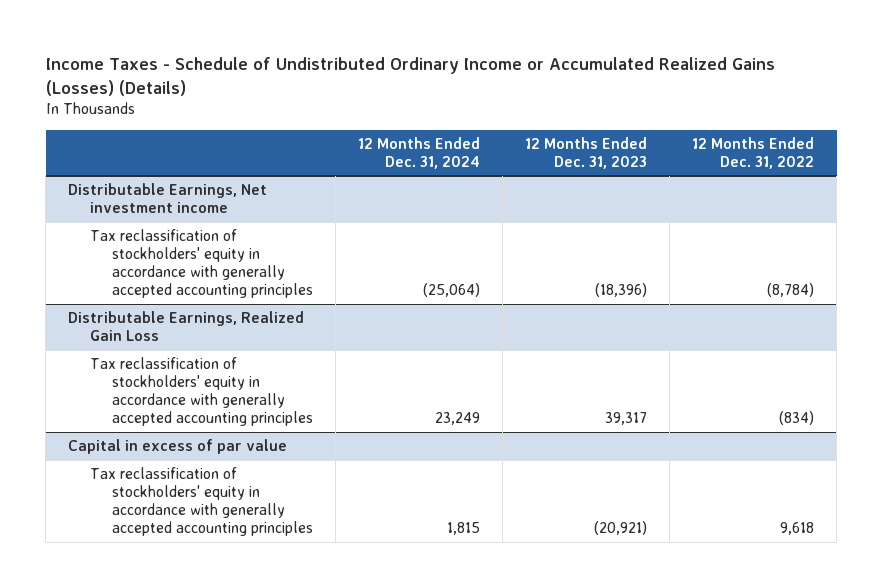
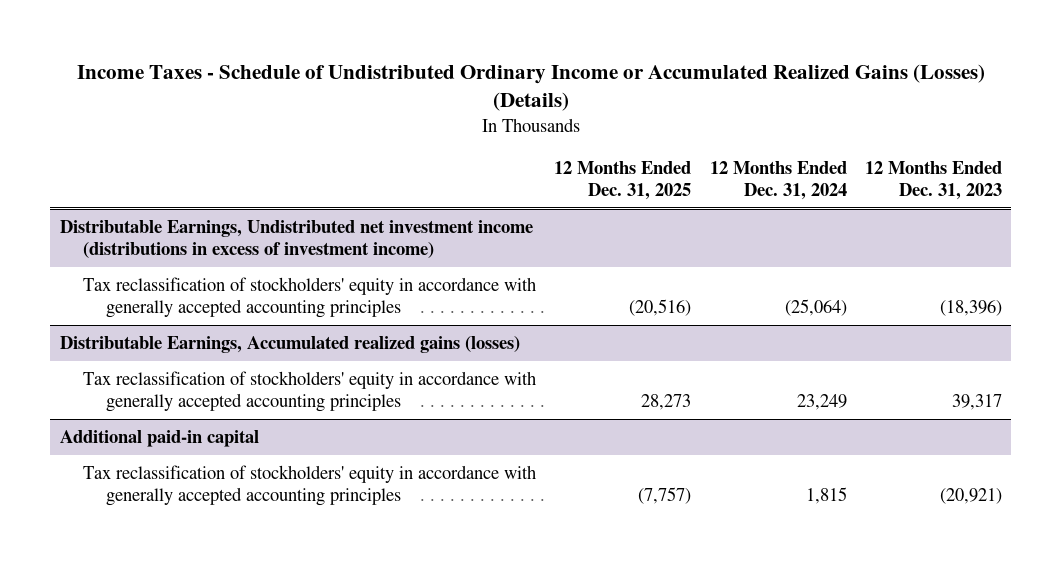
- | 12 Months Ended Dec. 31, 2024 | 12 Months Ended Dec. 31, 2023 | 12 Months Ended Dec. 31, 2022
+ | 12 Months Ended Dec. 31, 2025 | 12 Months Ended Dec. 31, 2024 | 12 Months Ended Dec. 31, 2023
- Distributable Earnings, Net investment income
+ Distributable Earnings, Undistributed net investment income (distributions in excess of investment income)
- Distributable Earnings, Realized Gain Loss
+ Distributable Earnings, Accumulated realized gains (losses)
- Capital in excess of par value
+ Additional paid-in capital

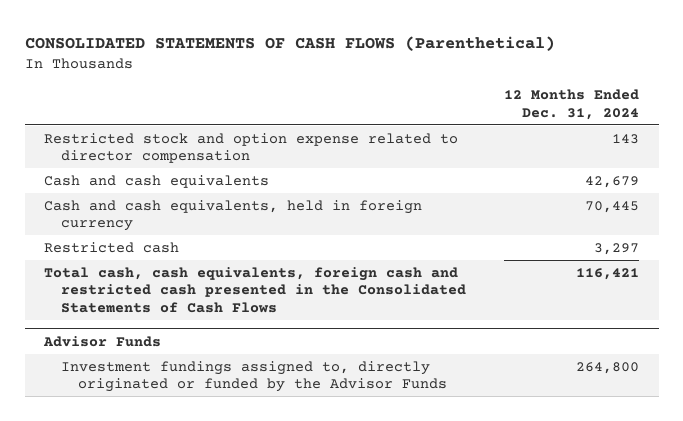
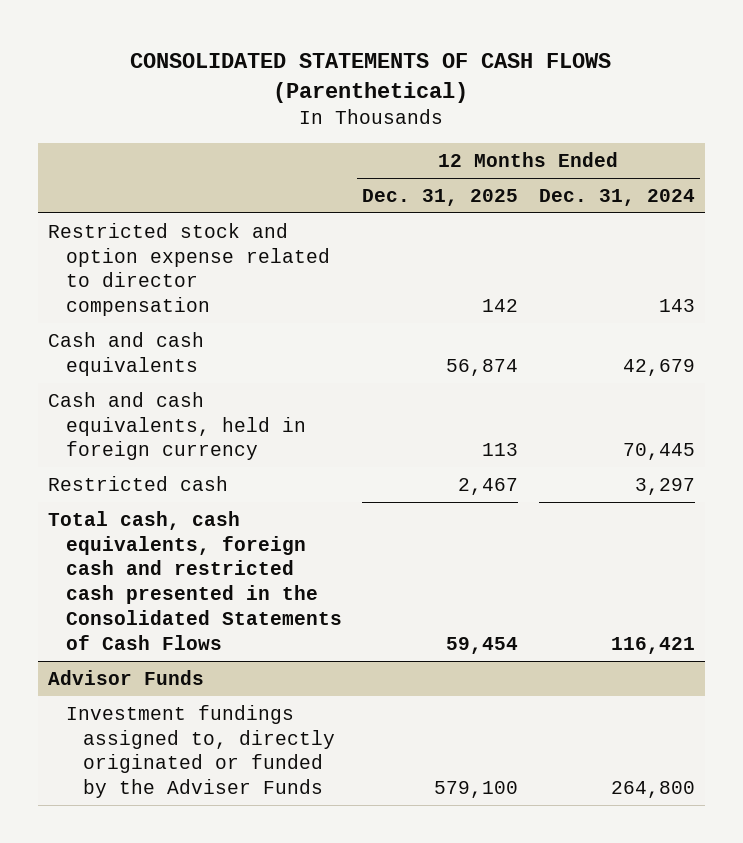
- | 12 Months Ended Dec. 31, 2024
+ | 12 Months Ended Dec. 31, 2025 | 12 Months Ended Dec. 31, 2024
@ Advisor Funds
- Investment fundings assigned to, directly originated or funded by the Advisor Funds | 264,800
+ Investment fundings assigned to, directly originated or funded by the Adviser Funds | 579,100 | 264,800

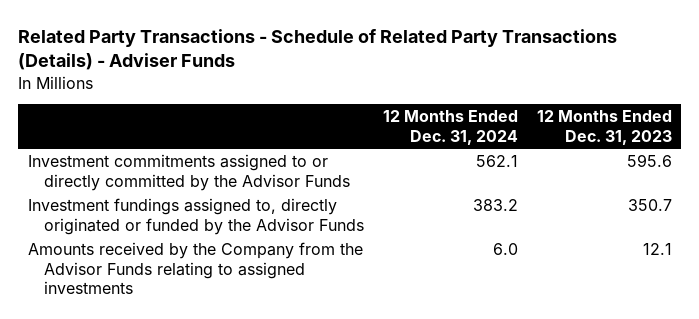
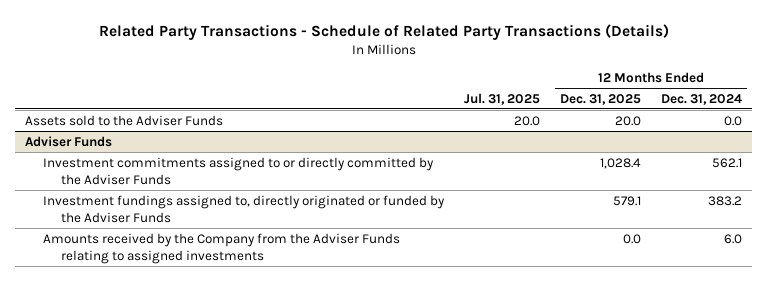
- Related Party Transactions - Schedule of Related Party Transactions (Details) - Adviser Funds
+ Related Party Transactions - Schedule of Related Party Transactions (Details)
- | 12 Months Ended Dec. 31, 2024 | 12 Months Ended Dec. 31, 2023
+ | Jul. 31, 2025 | 12 Months Ended Dec. 31, 2025 | 12 Months Ended Dec. 31, 2024
- Investment commitments assigned to or directly committed by the Advisor Funds | 562.1 | 595.6
- Investment fundings assigned to, directly originated or funded by the Advisor Funds | 383.2 | 350.7
- Amounts received by the Company from the Advisor Funds relating to assigned investments | 6.0 | 12.1
+ Assets sold to the Adviser Funds | 20.0 | 20.0 | 0.0
+ Adviser Funds
+ Investment commitments assigned to or directly committed by the Adviser Funds | | 1,028.4 | 562.1
+ Investment fundings assigned to, directly originated or funded by the Adviser Funds | | 579.1 | 383.2
+ Amounts received by the Company from the Adviser Funds relating to assigned investments | | 0.0 | 6.0

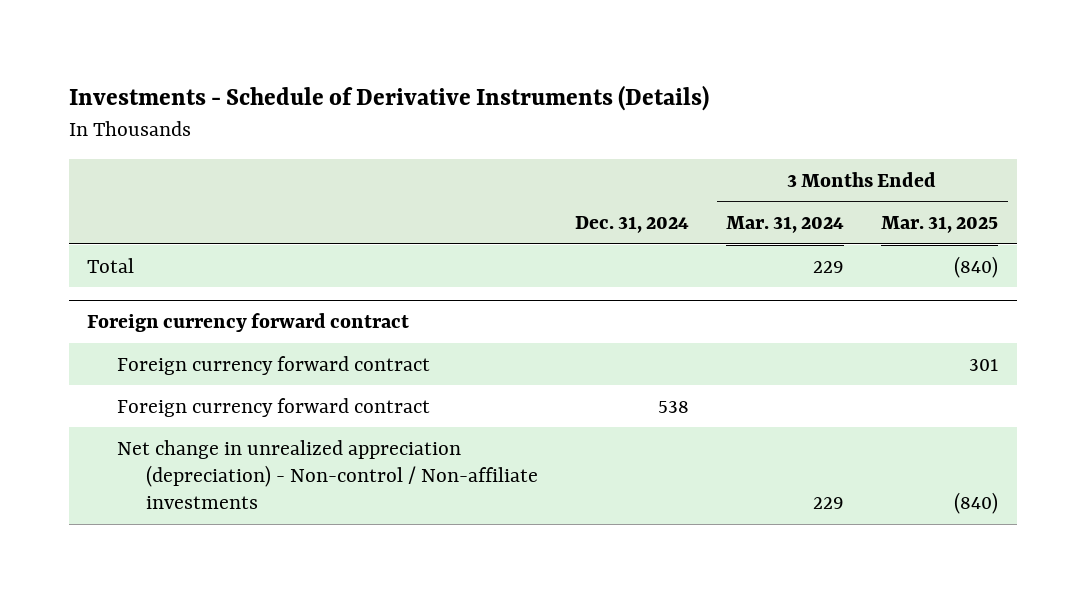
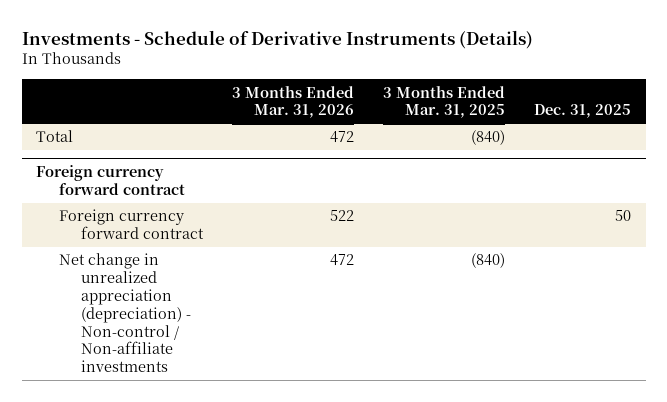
- | Dec. 31, 2024 | 3 Months Ended Mar. 31, 2024 | 3 Months Ended Mar. 31, 2025
+ | 3 Months Ended Mar. 31, 2026 | 3 Months Ended Mar. 31, 2025 | Dec. 31, 2025
@ Foreign currency forward contract
- Foreign currency forward contract | | | 301

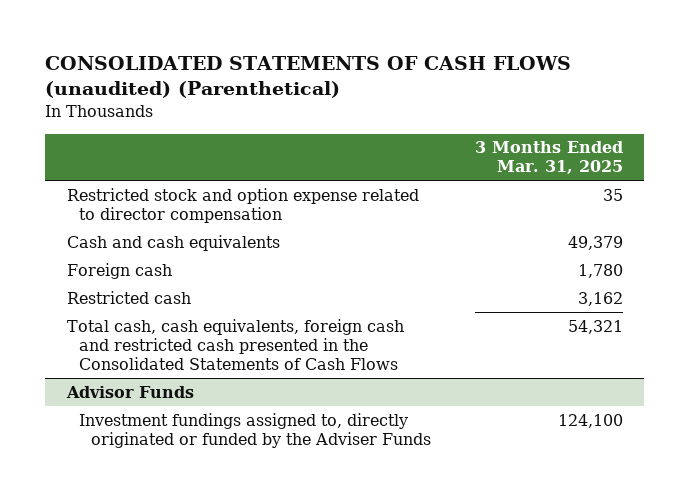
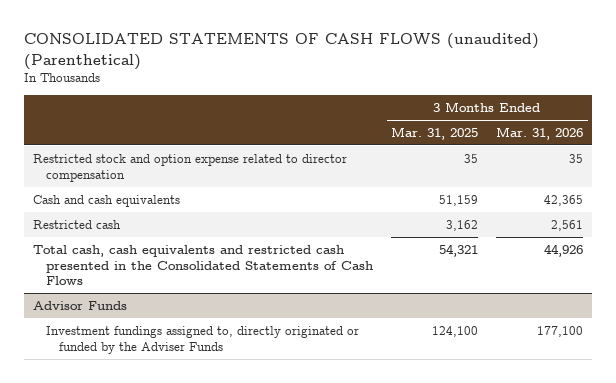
- | 3 Months Ended Mar. 31, 2025
+ | 3 Months Ended Mar. 31, 2025 | 3 Months Ended Mar. 31, 2026
- Cash and cash equivalents | 49,379
- Foreign cash | 1,780
+ Cash and cash equivalents | 51,159 | 42,365
- Total cash, cash equivalents, foreign cash and restricted cash presented in the Consolidated Statements of Cash Flows | 54,321
+ Total cash, cash equivalents and restricted cash presented in the Consolidated Statements of Cash Flows | 54,321 | 44,926

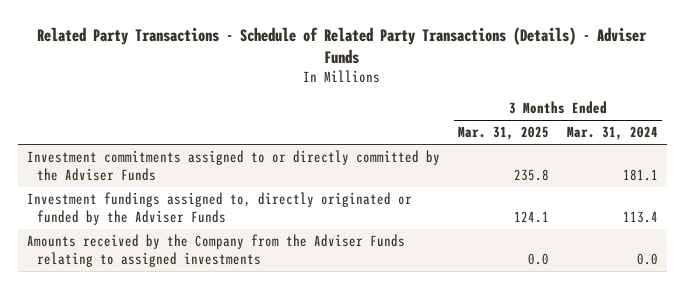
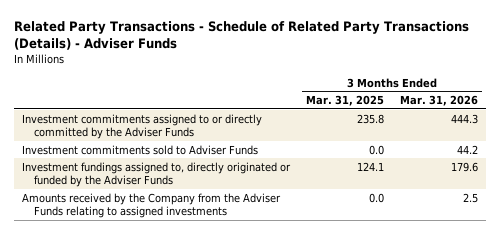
- | 3 Months Ended Mar. 31, 2025 | 3 Months Ended Mar. 31, 2024
+ | 3 Months Ended Mar. 31, 2025 | 3 Months Ended Mar. 31, 2026
+ Investment commitments sold to Adviser Funds | 0.0 | 44.2

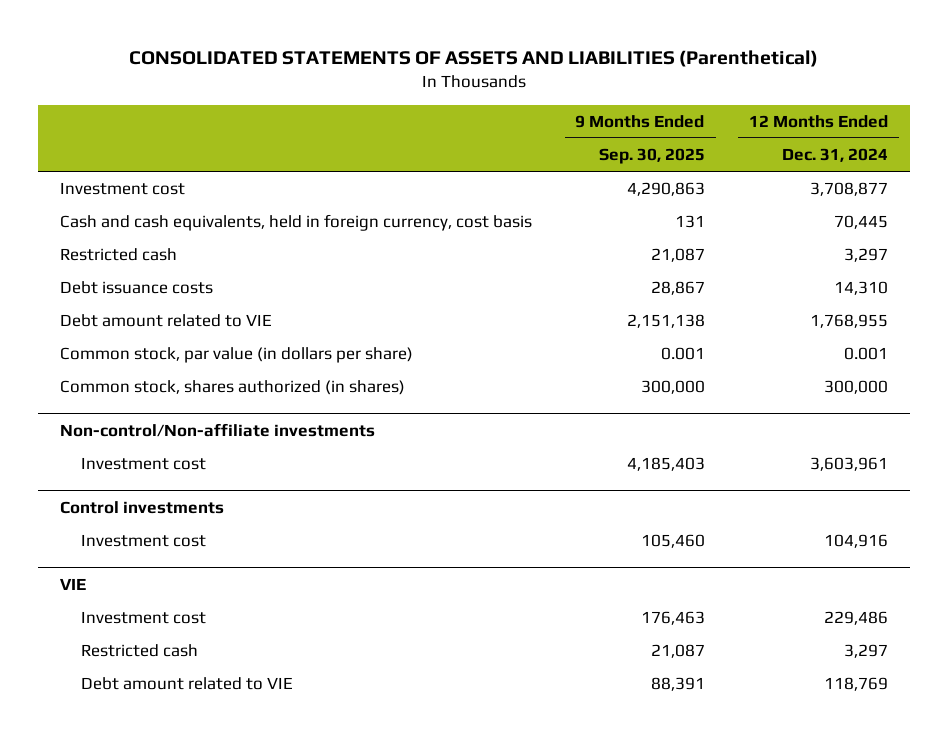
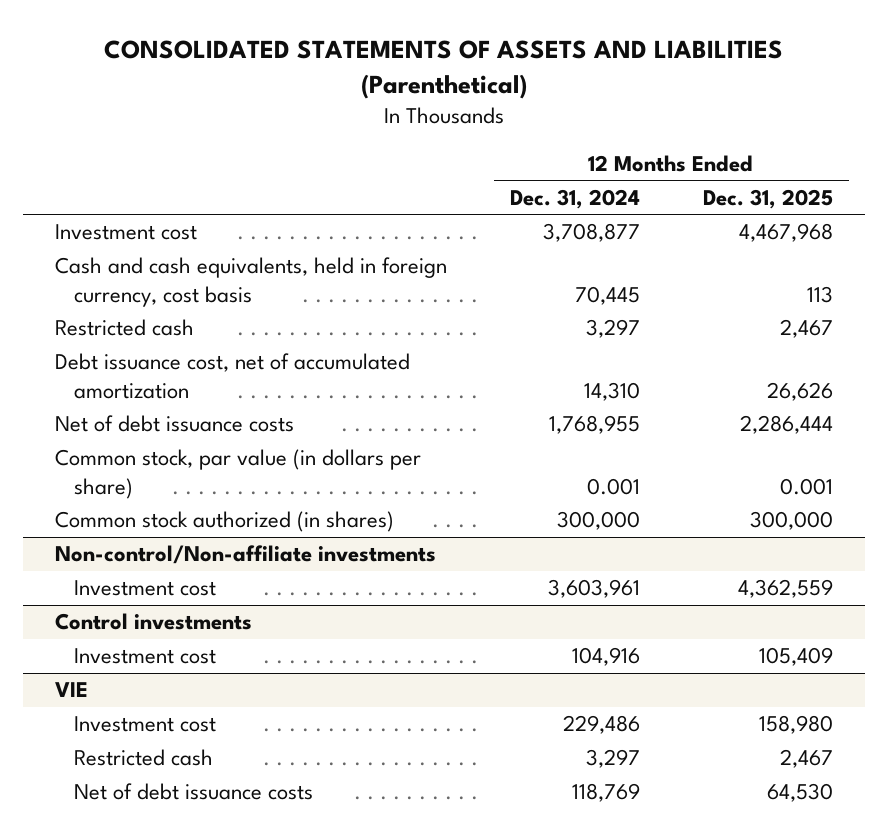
- | 9 Months Ended Sep. 30, 2025 | 12 Months Ended Dec. 31, 2024
+ | 12 Months Ended Dec. 31, 2024 | 12 Months Ended Dec. 31, 2025
- Debt issuance costs | 28,867 | 14,310
- Debt amount related to VIE | 2,151,138 | 1,768,955
+ Debt issuance cost, net of accumulated amortization | 14,310 | 26,626
+ Net of debt issuance costs | 1,768,955 | 2,286,444
- Common stock, shares authorized (in shares) | 300,000 | 300,000
+ Common stock authorized (in shares) | 300,000 | 300,000
@ VIE
- Debt amount related to VIE | 88,391 | 118,769
+ Net of debt issuance costs | 118,769 | 64,530

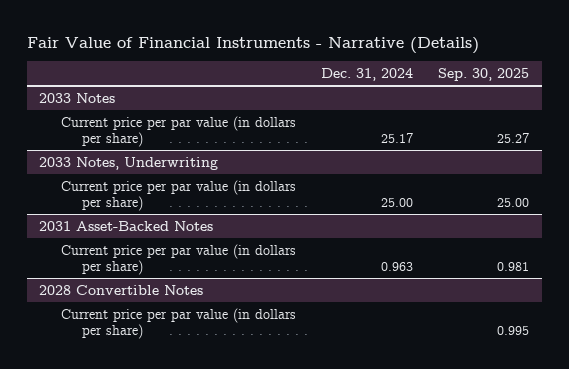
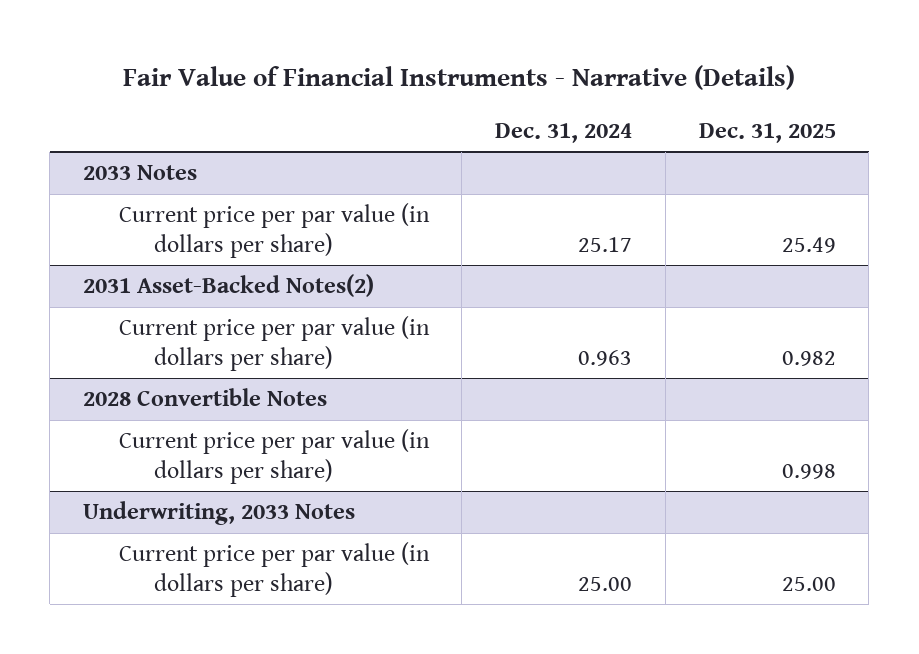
- | Dec. 31, 2024 | Sep. 30, 2025
+ | Dec. 31, 2024 | Dec. 31, 2025
- 2033 Notes, Underwriting
- Current price per par value (in dollars per share) | 25.00 | 25.00
- 2031 Asset-Backed Notes
+ 2031 Asset-Backed Notes(2)
+ Underwriting, 2033 Notes
+ Current price per par value (in dollars per share) | 25.00 | 25.00

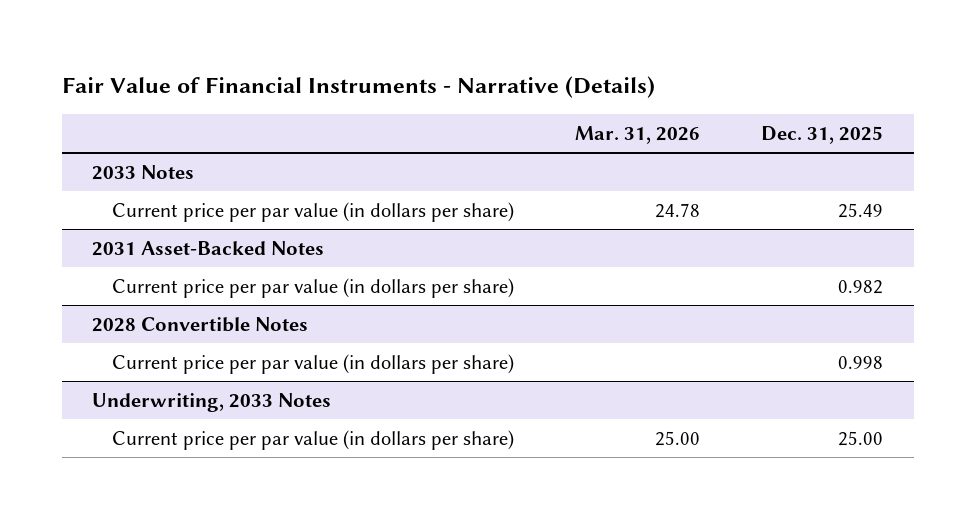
- | Dec. 31, 2024 | Dec. 31, 2025
+ | Mar. 31, 2026 | Dec. 31, 2025
- 2031 Asset-Backed Notes(2)
+ 2031 Asset-Backed Notes

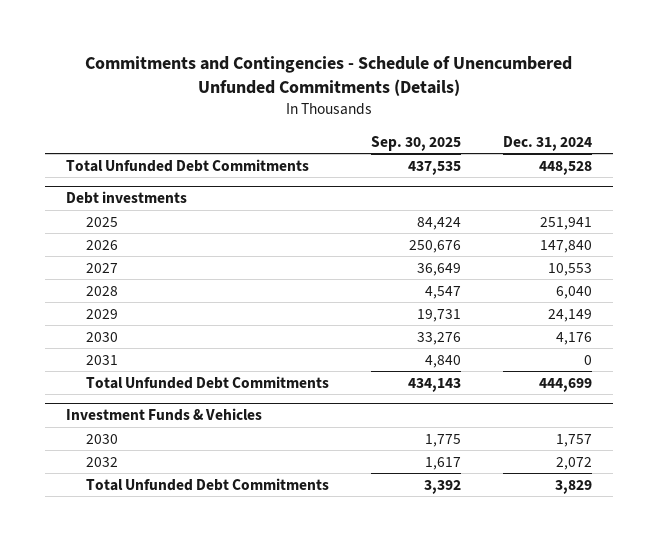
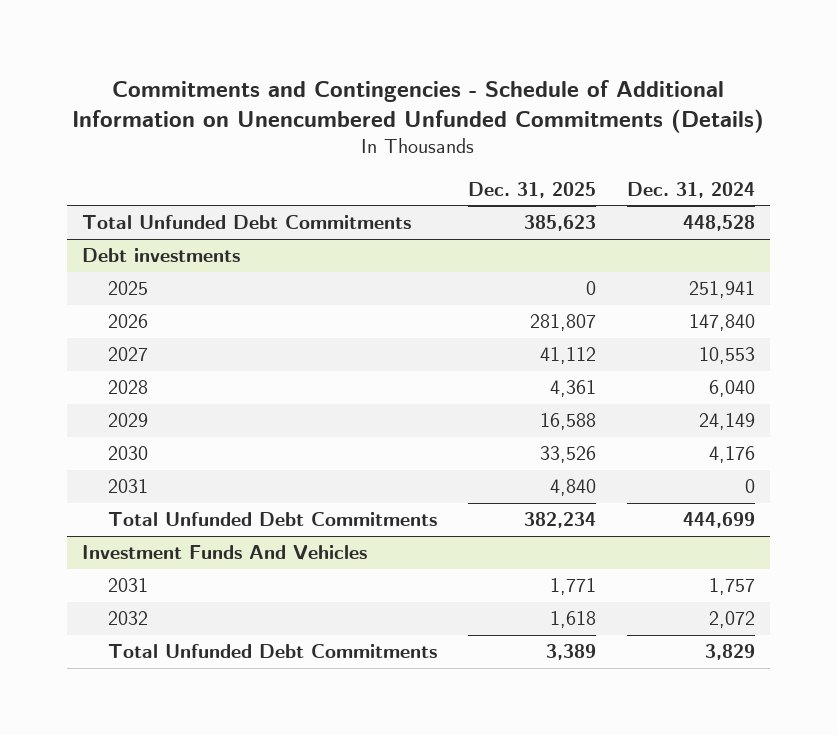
- Commitments and Contingencies - Schedule of Unencumbered Unfunded Commitments (Details)
+ Commitments and Contingencies - Schedule of Additional Information on Unencumbered Unfunded Commitments (Details)
- | Sep. 30, 2025 | Dec. 31, 2024
+ | Dec. 31, 2025 | Dec. 31, 2024
- Investment Funds & Vehicles
- 2030 | 1,775 | 1,757
+ Investment Funds And Vehicles
+ 2031 | 1,771 | 1,757

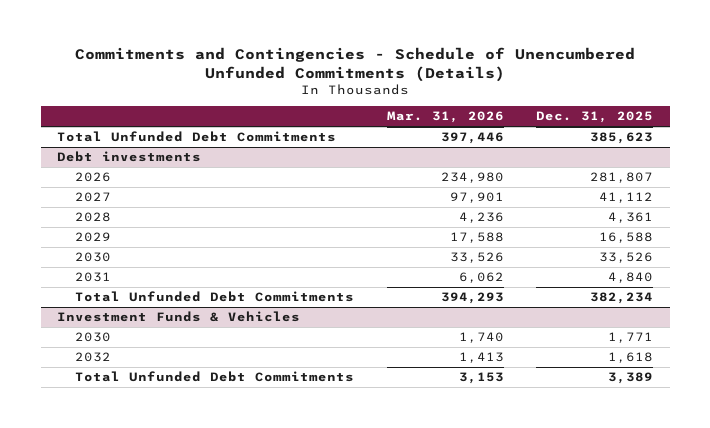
- Commitments and Contingencies - Schedule of Additional Information on Unencumbered Unfunded Commitments (Details)
+ Commitments and Contingencies - Schedule of Unencumbered Unfunded Commitments (Details)
- | Dec. 31, 2025 | Dec. 31, 2024
+ | Mar. 31, 2026 | Dec. 31, 2025
@ Debt investments
- 2025 | 0 | 251,941
- Investment Funds And Vehicles
- 2031 | 1,771 | 1,757
+ Investment Funds & Vehicles
+ 2030 | 1,740 | 1,771

